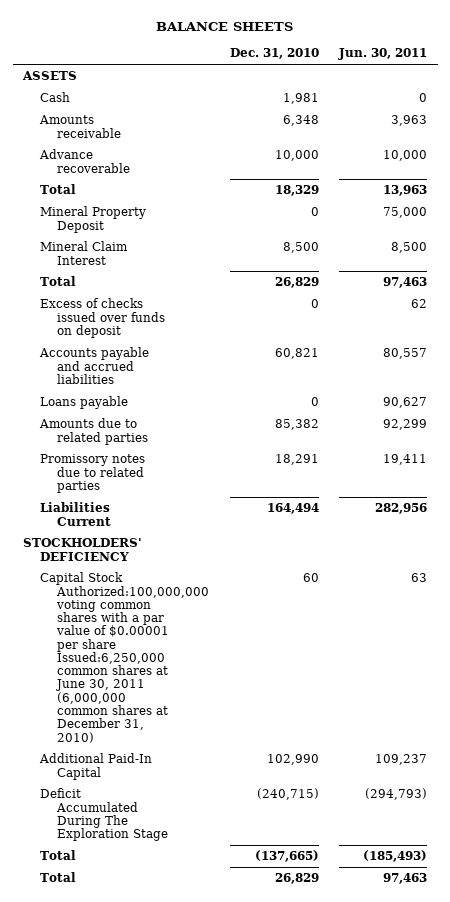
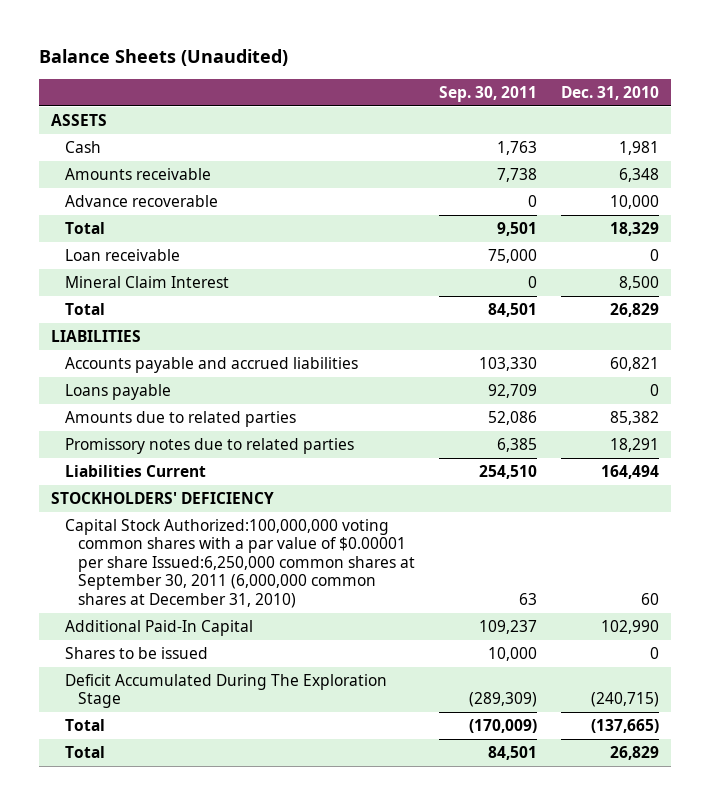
- BALANCE SHEETS
+ Balance Sheets (Unaudited)
- | Dec. 31, 2010 | Jun. 30, 2011
+ | Sep. 30, 2011 | Dec. 31, 2010
- Mineral Property Deposit | 0 | 75,000
+ Loan receivable | 75,000 | 0
- Excess of checks issued over funds on deposit | 0 | 62
+ LIABILITIES
- Capital Stock Authorized:100,000,000 voting common shares with a par value of $0.00001 per share Issued:6,250,000 common shares at June 30, 2011 (6,000,000 common shares at December 31, 2010) | 60 | 63
+ Capital Stock Authorized:100,000,000 voting common shares with a par value of $0.00001 per share Issued:6,250,000 common shares at September 30, 2011 (6,000,000 common shares at December 31, 2010) | 63 | 60
+ Shares to be issued | 10,000 | 0

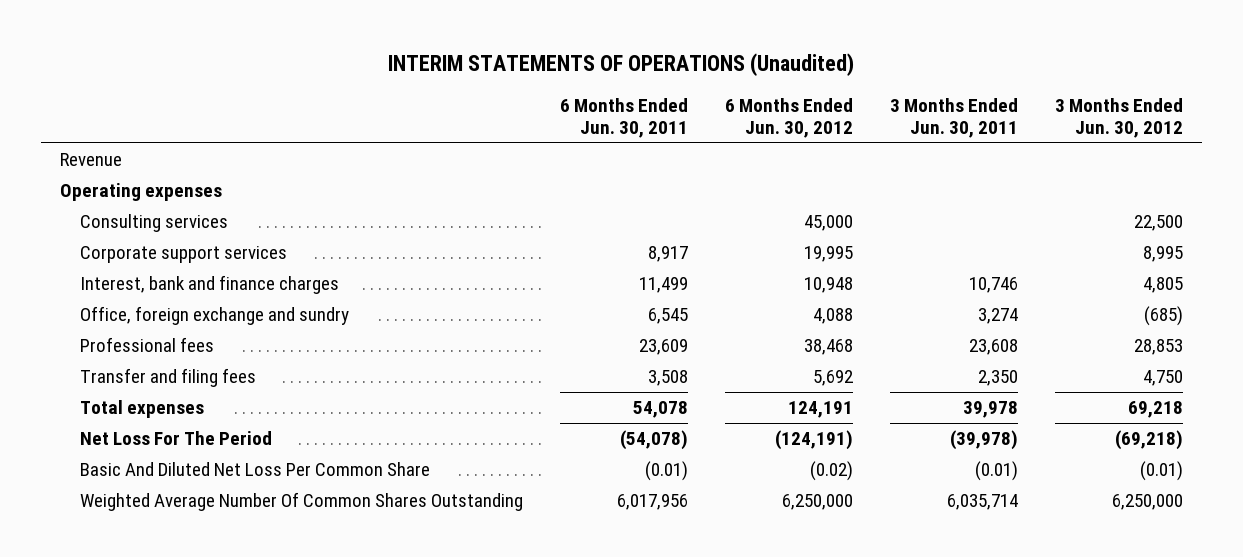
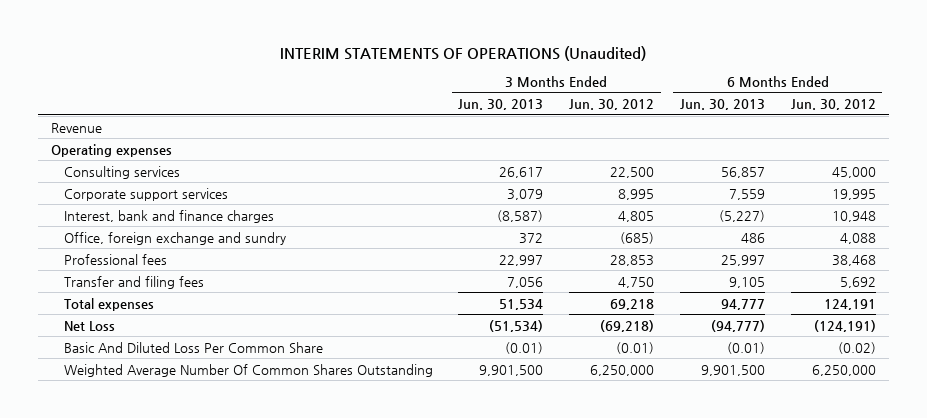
- | 6 Months Ended Jun. 30, 2011 | 6 Months Ended Jun. 30, 2012 | 3 Months Ended Jun. 30, 2011 | 3 Months Ended Jun. 30, 2012
+ | 3 Months Ended Jun. 30, 2013 | 3 Months Ended Jun. 30, 2012 | 6 Months Ended Jun. 30, 2013 | 6 Months Ended Jun. 30, 2012
- Net Loss For The Period | (54,078) | (124,191) | (39,978) | (69,218)
- Basic And Diluted Net Loss Per Common Share | (0.01) | (0.02) | (0.01) | (0.01)
+ Net Loss | (51,534) | (69,218) | (94,777) | (124,191)
+ Basic And Diluted Loss Per Common Share | (0.01) | (0.01) | (0.01) | (0.02)

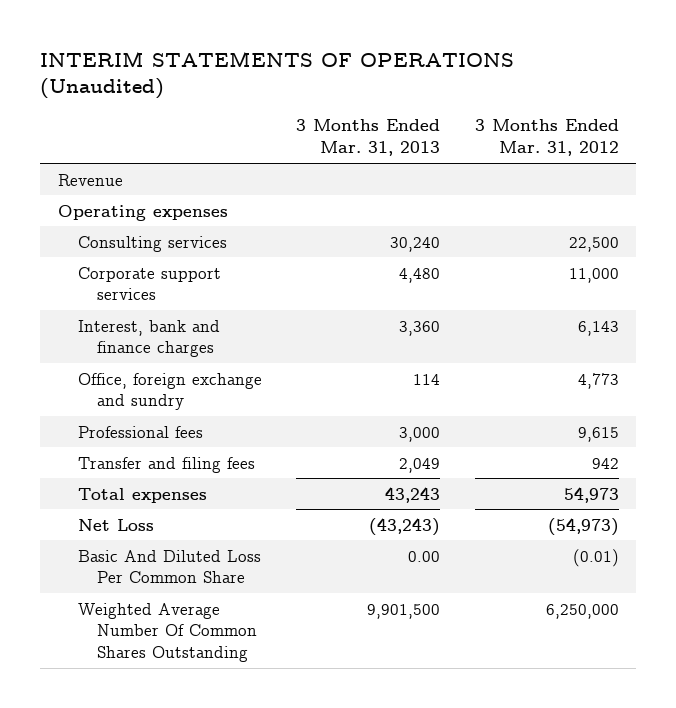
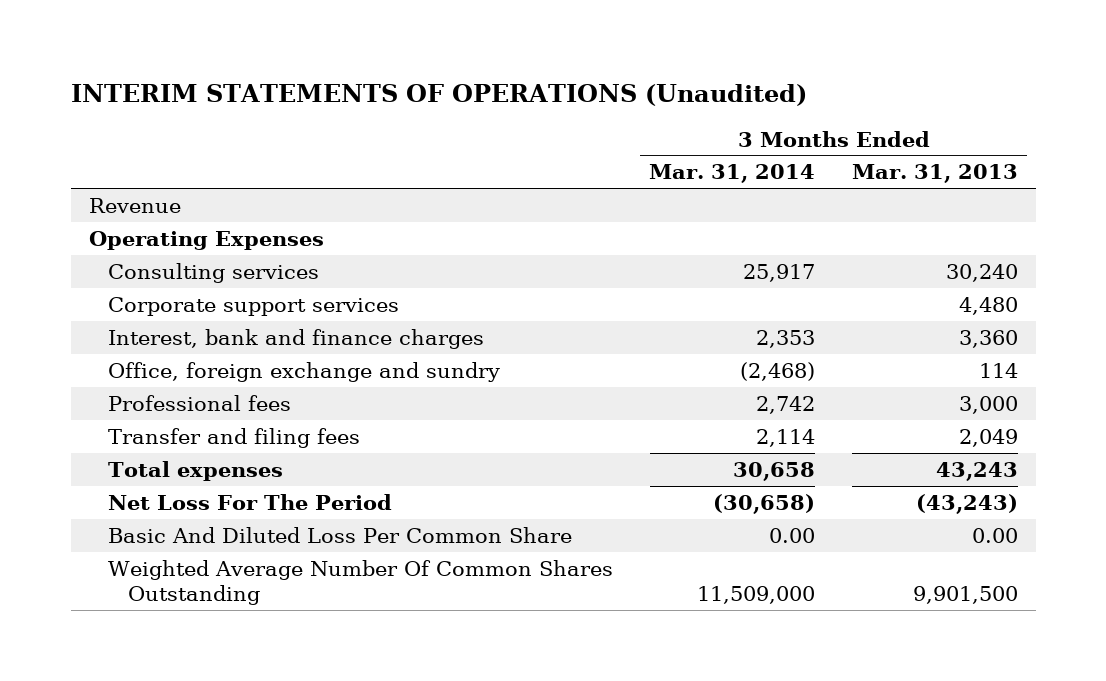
- | 3 Months Ended Mar. 31, 2013 | 3 Months Ended Mar. 31, 2012
+ | 3 Months Ended Mar. 31, 2014 | 3 Months Ended Mar. 31, 2013
- Operating expenses
+ Operating Expenses
- Net Loss | (43,243) | (54,973)
+ Net Loss For The Period | (30,658) | (43,243)

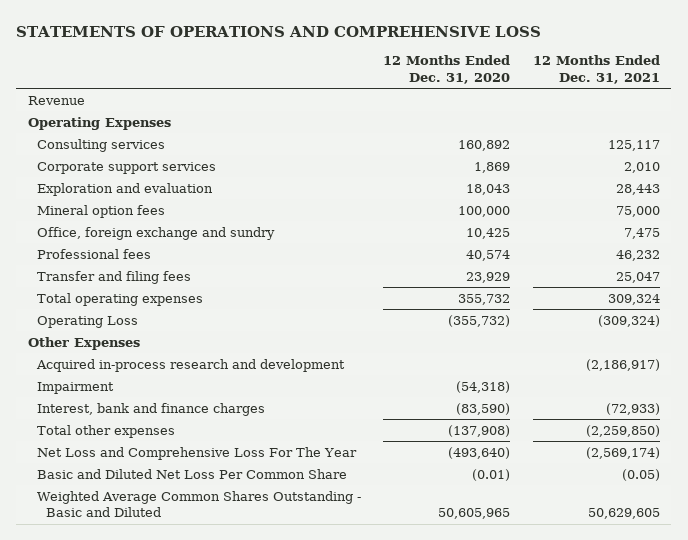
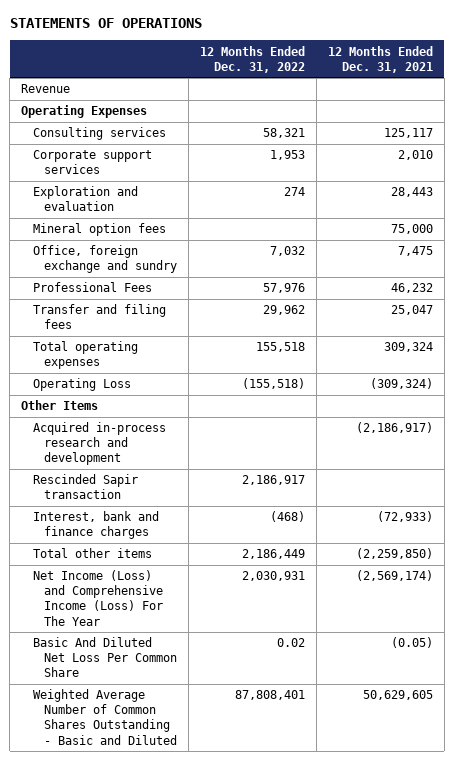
- STATEMENTS OF OPERATIONS AND COMPREHENSIVE LOSS
+ STATEMENTS OF OPERATIONS
- | 12 Months Ended Dec. 31, 2020 | 12 Months Ended Dec. 31, 2021
+ | 12 Months Ended Dec. 31, 2022 | 12 Months Ended Dec. 31, 2021
- Professional fees | 40,574 | 46,232
+ Professional Fees | 57,976 | 46,232
- Other Expenses
+ Other Items
- Impairment | (54,318) |
+ Rescinded Sapir transaction | 2,186,917 |
- Total other expenses | (137,908) | (2,259,850)
- Net Loss and Comprehensive Loss For The Year | (493,640) | (2,569,174)
- Basic and Diluted Net Loss Per Common Share | (0.01) | (0.05)
- Weighted Average Common Shares Outstanding - Basic and Diluted | 50,605,965 | 50,629,605
+ Total other items | 2,186,449 | (2,259,850)
+ Net Income (Loss) and Comprehensive Income (Loss) For The Year | 2,030,931 | (2,569,174)
+ Basic And Diluted Net Loss Per Common Share | 0.02 | (0.05)
+ Weighted Average Number of Common Shares Outstanding - Basic and Diluted | 87,808,401 | 50,629,605

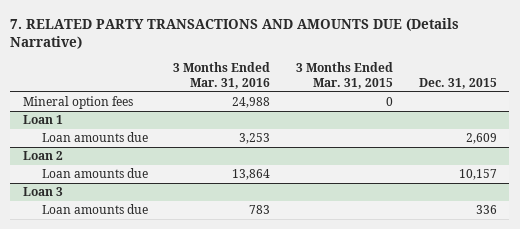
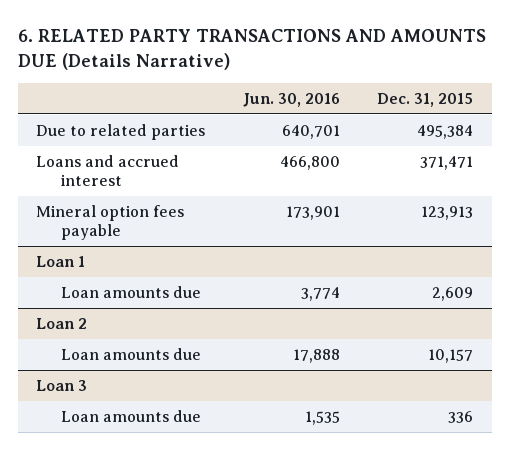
- 7. RELATED PARTY TRANSACTIONS AND AMOUNTS DUE (Details Narrative)
+ 6. RELATED PARTY TRANSACTIONS AND AMOUNTS DUE (Details Narrative)
- | 3 Months Ended Mar. 31, 2016 | 3 Months Ended Mar. 31, 2015 | Dec. 31, 2015
+ | Jun. 30, 2016 | Dec. 31, 2015
- Mineral option fees | 24,988 | 0 |
+ Due to related parties | 640,701 | 495,384
+ Loans and accrued interest | 466,800 | 371,471
+ Mineral option fees payable | 173,901 | 123,913

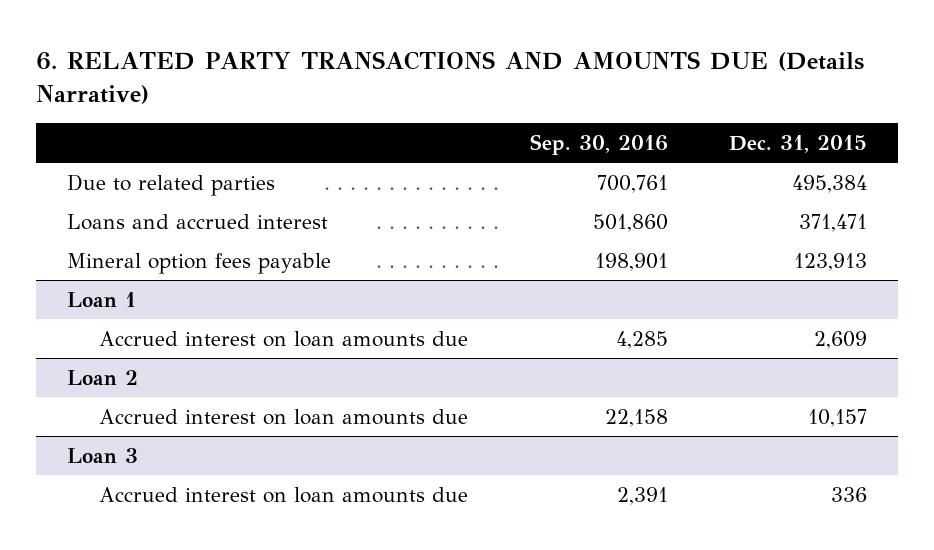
- | Jun. 30, 2016 | Dec. 31, 2015
+ | Sep. 30, 2016 | Dec. 31, 2015
@ Loan 1
- Loan amounts due | 3,774 | 2,609
+ Accrued interest on loan amounts due | 4,285 | 2,609
@ Loan 2
- Loan amounts due | 17,888 | 10,157
+ Accrued interest on loan amounts due | 22,158 | 10,157
@ Loan 3
- Loan amounts due | 1,535 | 336
+ Accrued interest on loan amounts due | 2,391 | 336

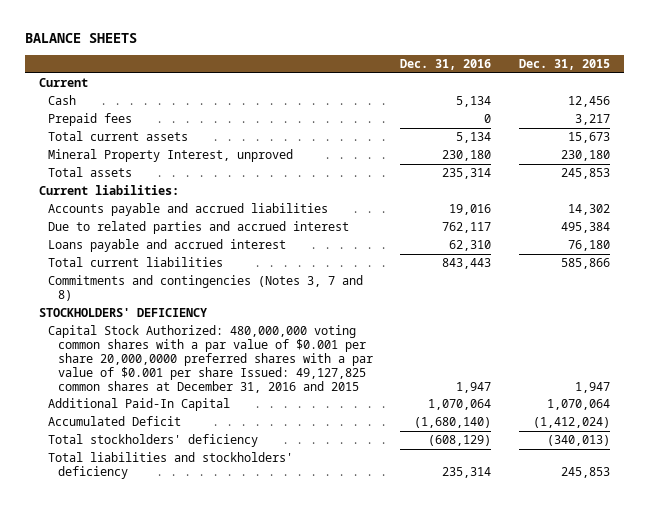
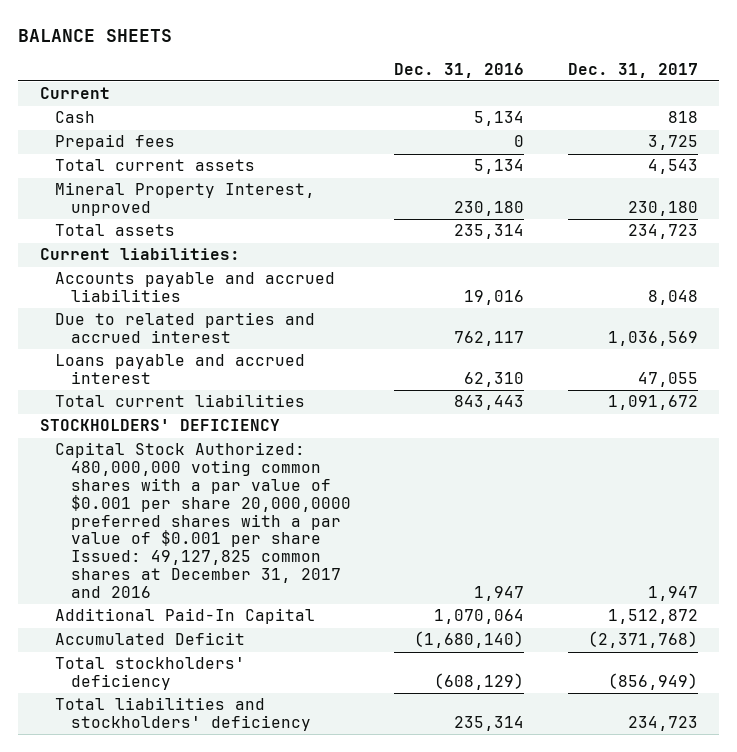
- | Dec. 31, 2016 | Dec. 31, 2015
+ | Dec. 31, 2016 | Dec. 31, 2017
- Commitments and contingencies (Notes 3, 7 and 8)
- Capital Stock Authorized: 480,000,000 voting common shares with a par value of $0.001 per share 20,000,0000 preferred shares with a par value of $0.001 per share Issued: 49,127,825 common shares at December 31, 2016 and 2015 | 1,947 | 1,947
+ Capital Stock Authorized: 480,000,000 voting common shares with a par value of $0.001 per share 20,000,0000 preferred shares with a par value of $0.001 per share Issued: 49,127,825 common shares at December 31, 2017 and 2016 | 1,947 | 1,947

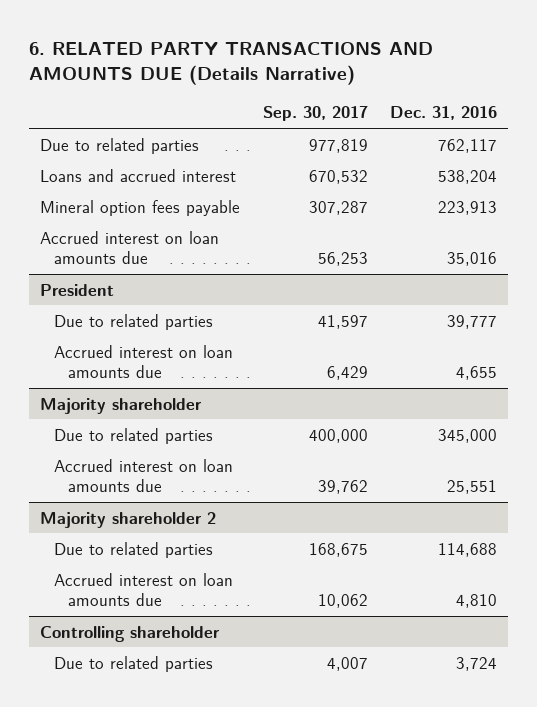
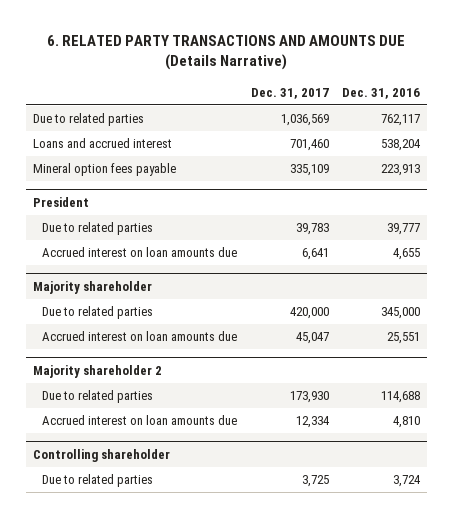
- | Sep. 30, 2017 | Dec. 31, 2016
+ | Dec. 31, 2017 | Dec. 31, 2016
- Accrued interest on loan amounts due | 56,253 | 35,016

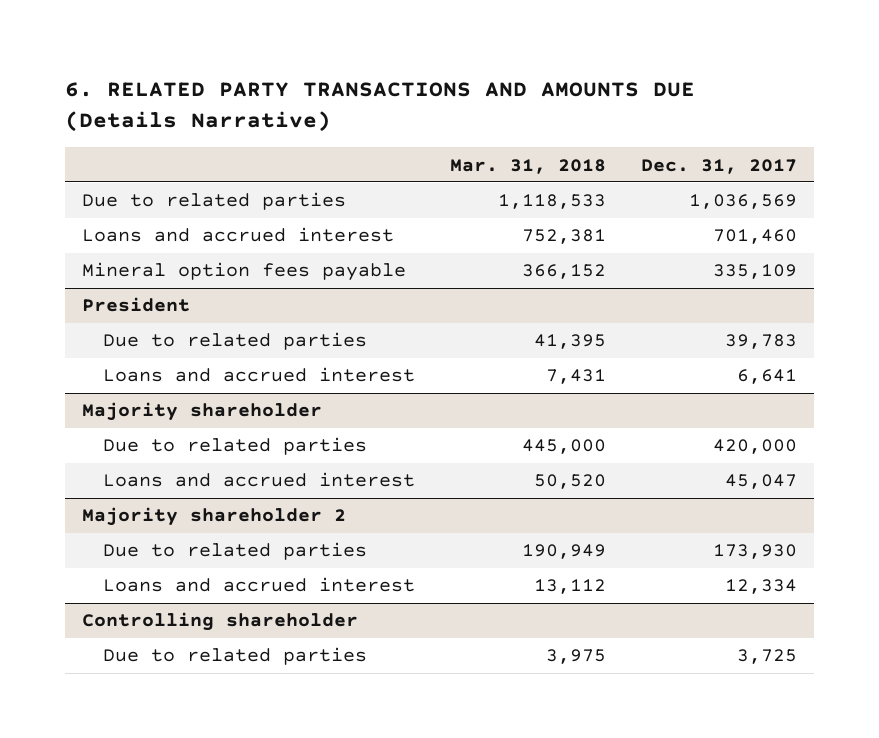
- | Dec. 31, 2017 | Dec. 31, 2016
+ | Mar. 31, 2018 | Dec. 31, 2017
@ President
- Accrued interest on loan amounts due | 6,641 | 4,655
+ Loans and accrued interest | 7,431 | 6,641
@ Majority shareholder
- Accrued interest on loan amounts due | 45,047 | 25,551
+ Loans and accrued interest | 50,520 | 45,047
@ Majority shareholder 2
- Accrued interest on loan amounts due | 12,334 | 4,810
+ Loans and accrued interest | 13,112 | 12,334

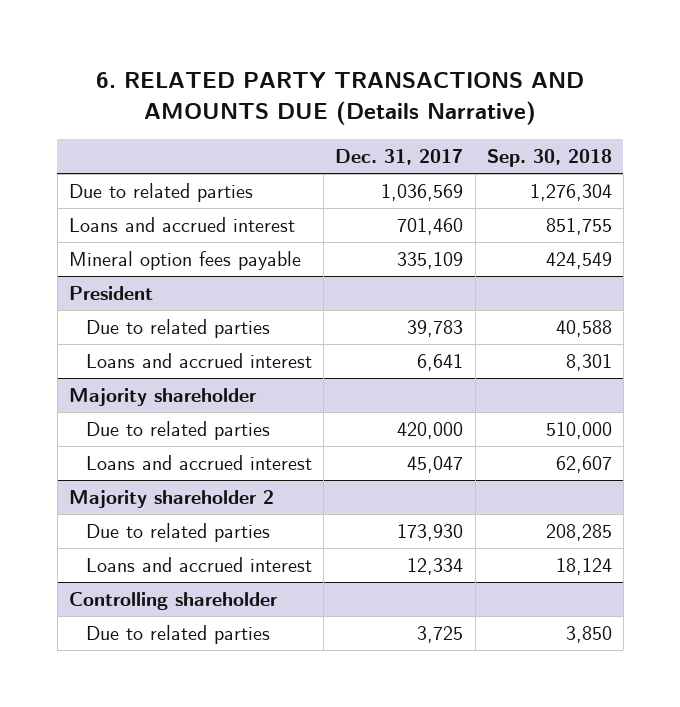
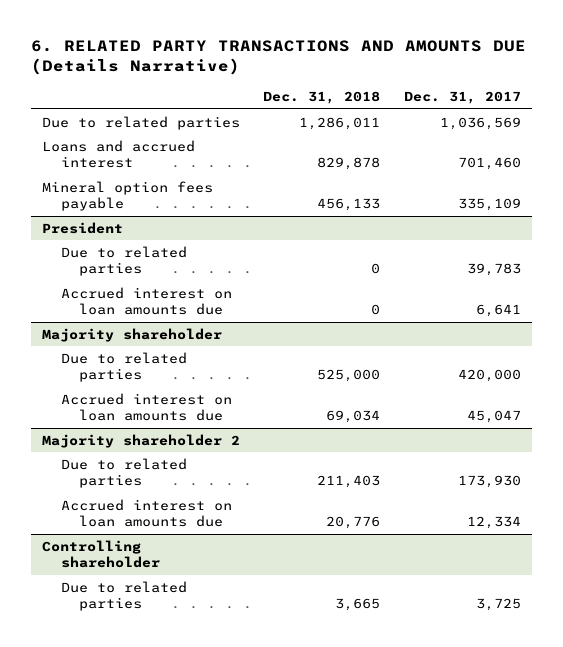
- | Dec. 31, 2017 | Sep. 30, 2018
+ | Dec. 31, 2018 | Dec. 31, 2017
@ President
- Loans and accrued interest | 6,641 | 8,301
+ Accrued interest on loan amounts due | 0 | 6,641
@ Majority shareholder
- Loans and accrued interest | 45,047 | 62,607
+ Accrued interest on loan amounts due | 69,034 | 45,047
@ Majority shareholder 2
- Loans and accrued interest | 12,334 | 18,124
+ Accrued interest on loan amounts due | 20,776 | 12,334

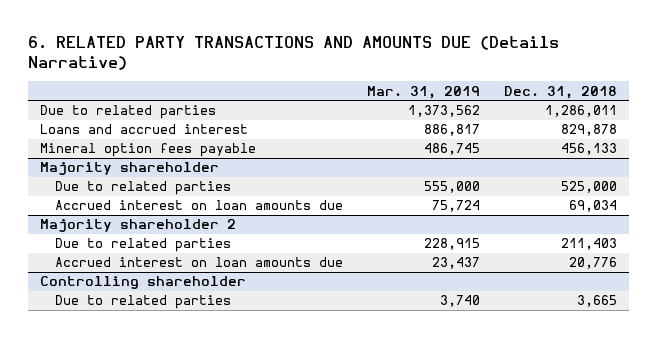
- | Dec. 31, 2018 | Dec. 31, 2017
+ | Mar. 31, 2019 | Dec. 31, 2018
- President
- Due to related parties | 0 | 39,783
- Accrued interest on loan amounts due | 0 | 6,641

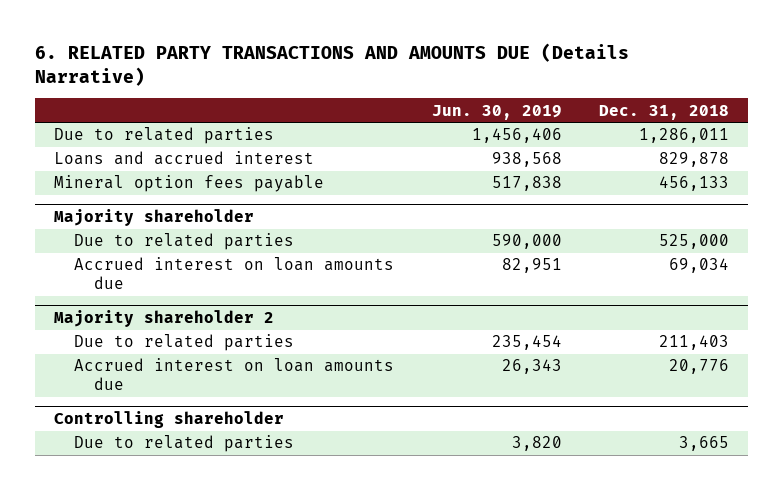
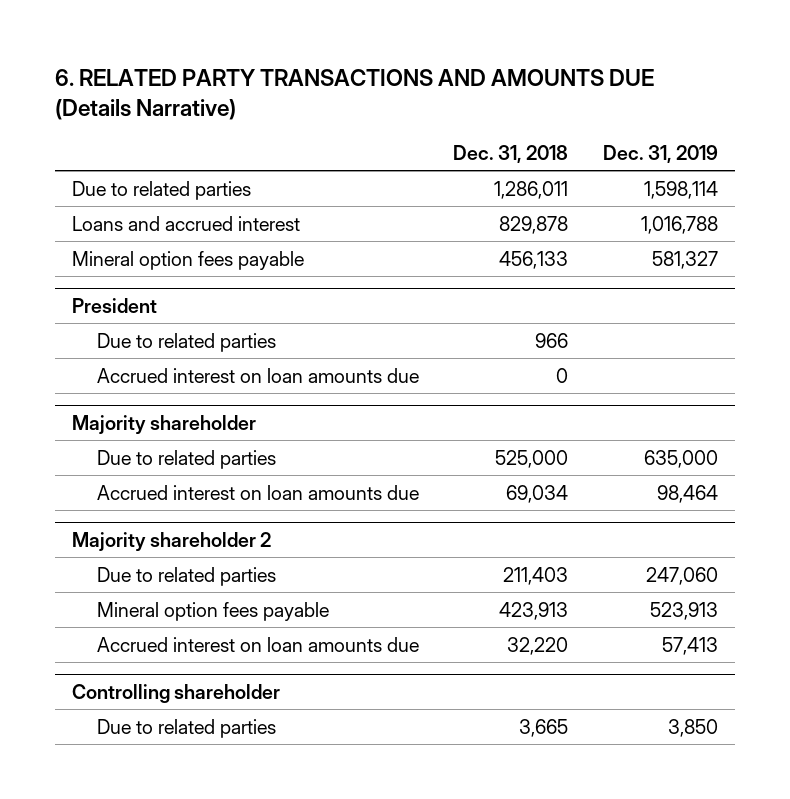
- | Jun. 30, 2019 | Dec. 31, 2018
+ | Dec. 31, 2018 | Dec. 31, 2019
+ President
+ Due to related parties | 966 |
+ Accrued interest on loan amounts due | 0 |
@ Majority shareholder 2
- Accrued interest on loan amounts due | 26,343 | 20,776
+ Mineral option fees payable | 423,913 | 523,913
+ Accrued interest on loan amounts due | 32,220 | 57,413

